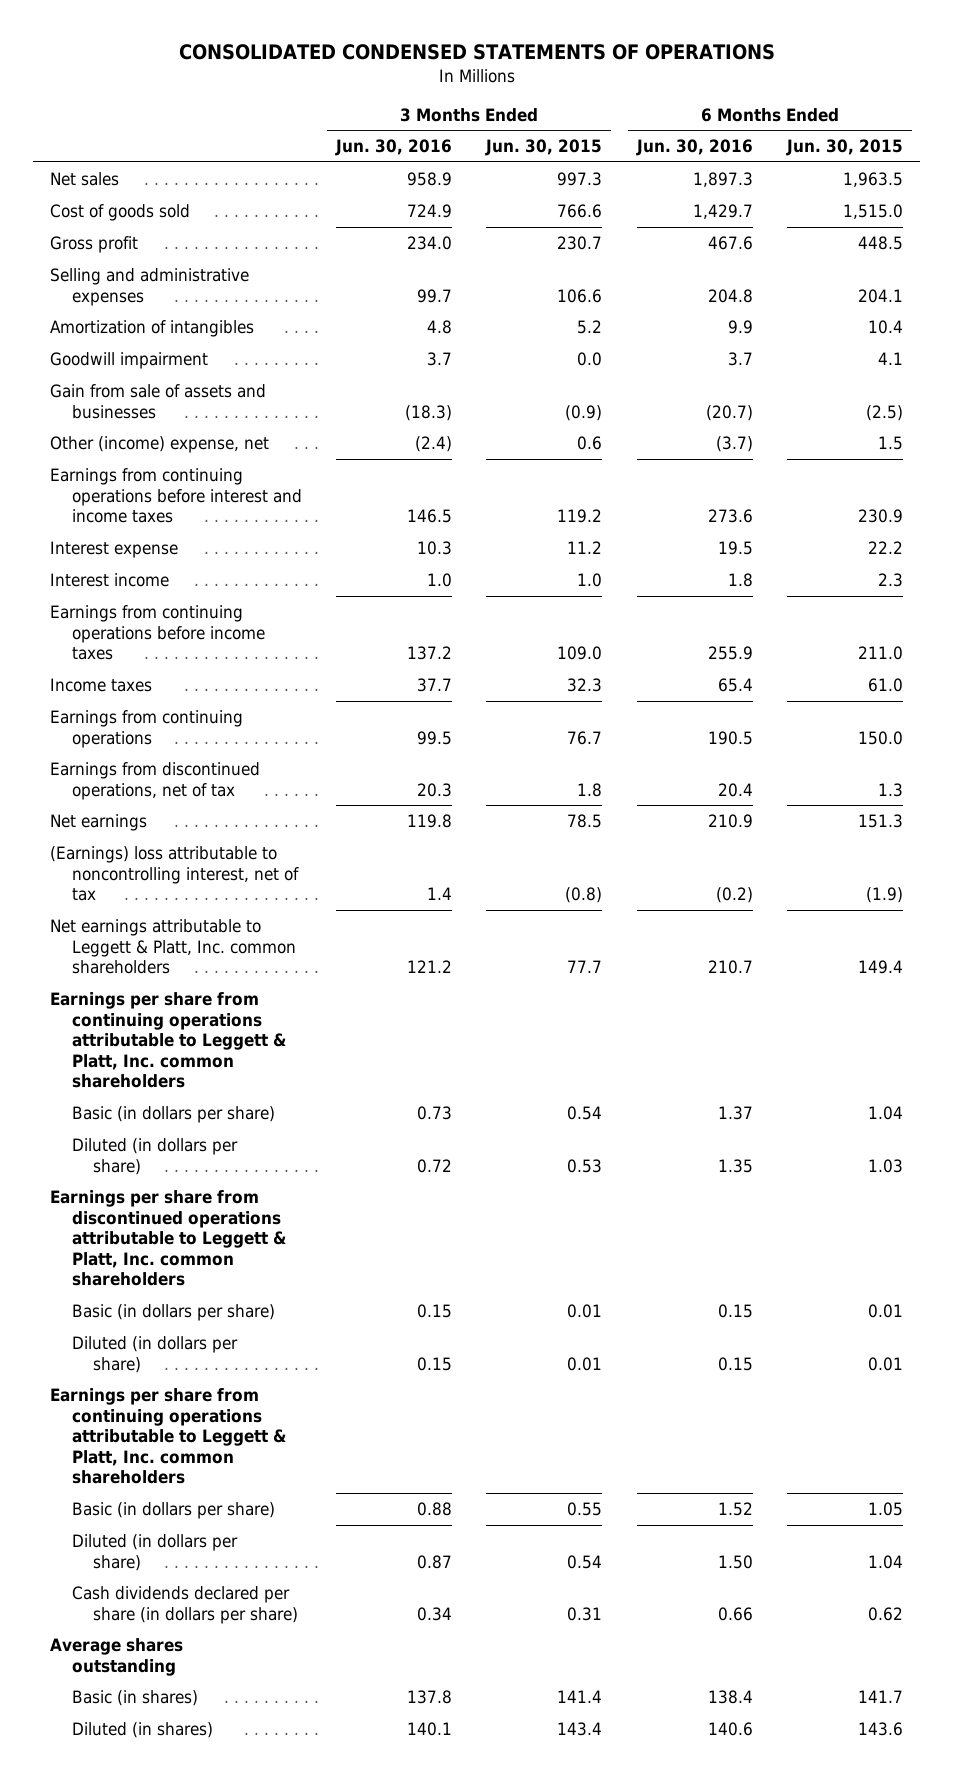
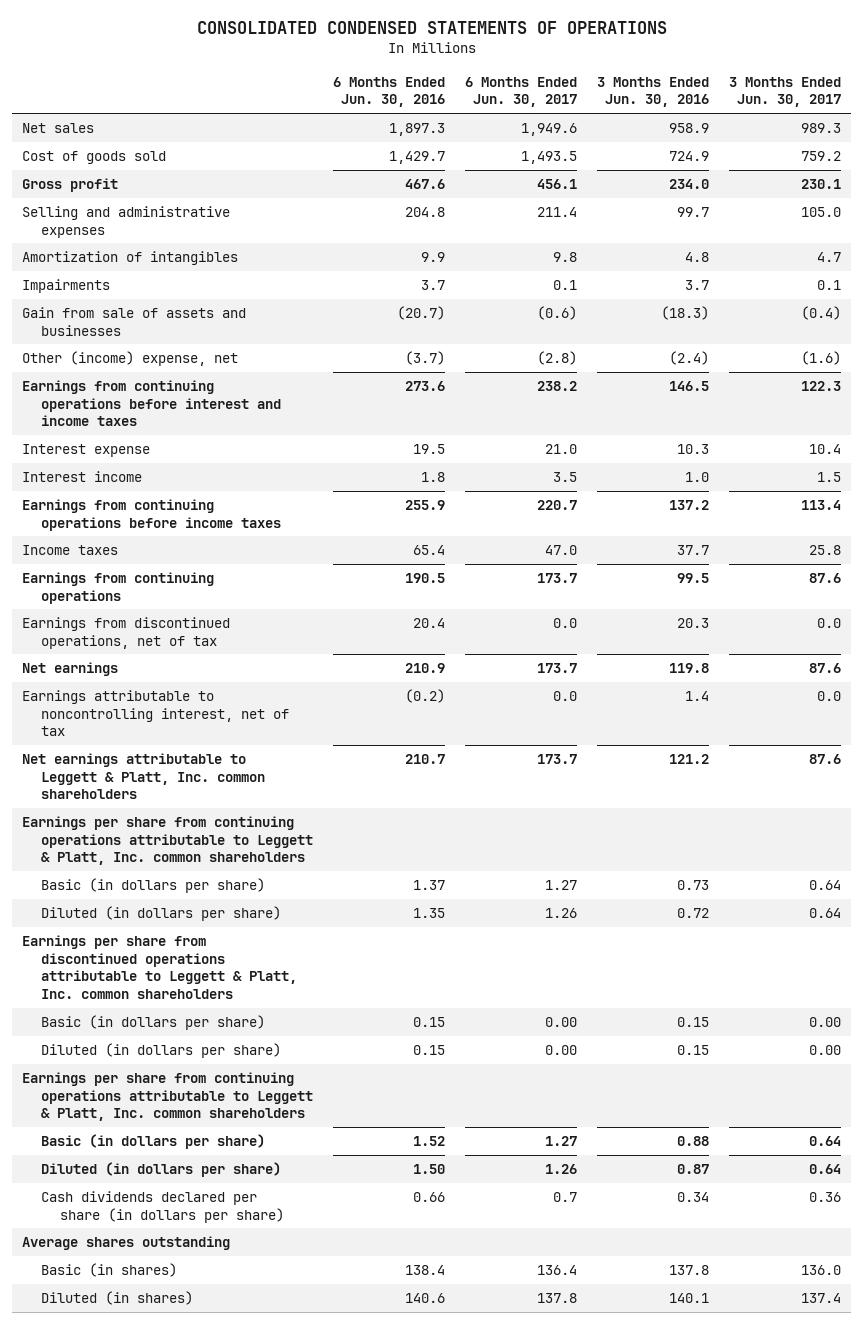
- | 3 Months Ended Jun. 30, 2016 | 3 Months Ended Jun. 30, 2015 | 6 Months Ended Jun. 30, 2016 | 6 Months Ended Jun. 30, 2015
+ | 6 Months Ended Jun. 30, 2016 | 6 Months Ended Jun. 30, 2017 | 3 Months Ended Jun. 30, 2016 | 3 Months Ended Jun. 30, 2017
- Goodwill impairment | 3.7 | 0.0 | 3.7 | 4.1
+ Impairments | 3.7 | 0.1 | 3.7 | 0.1
- (Earnings) loss attributable to noncontrolling interest, net of tax | 1.4 | (0.8) | (0.2) | (1.9)
+ Earnings attributable to noncontrolling interest, net of tax | (0.2) | 0.0 | 1.4 | 0.0

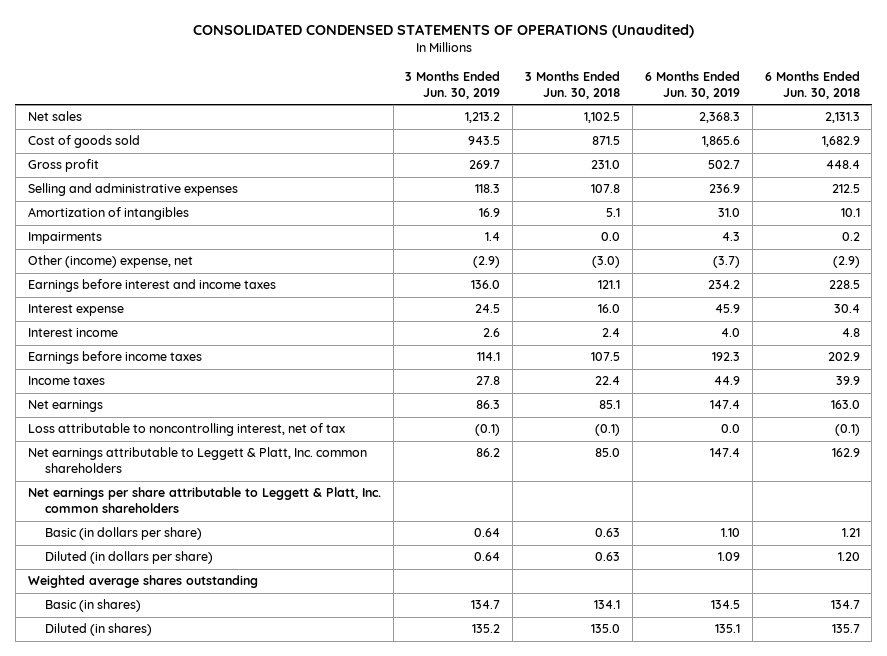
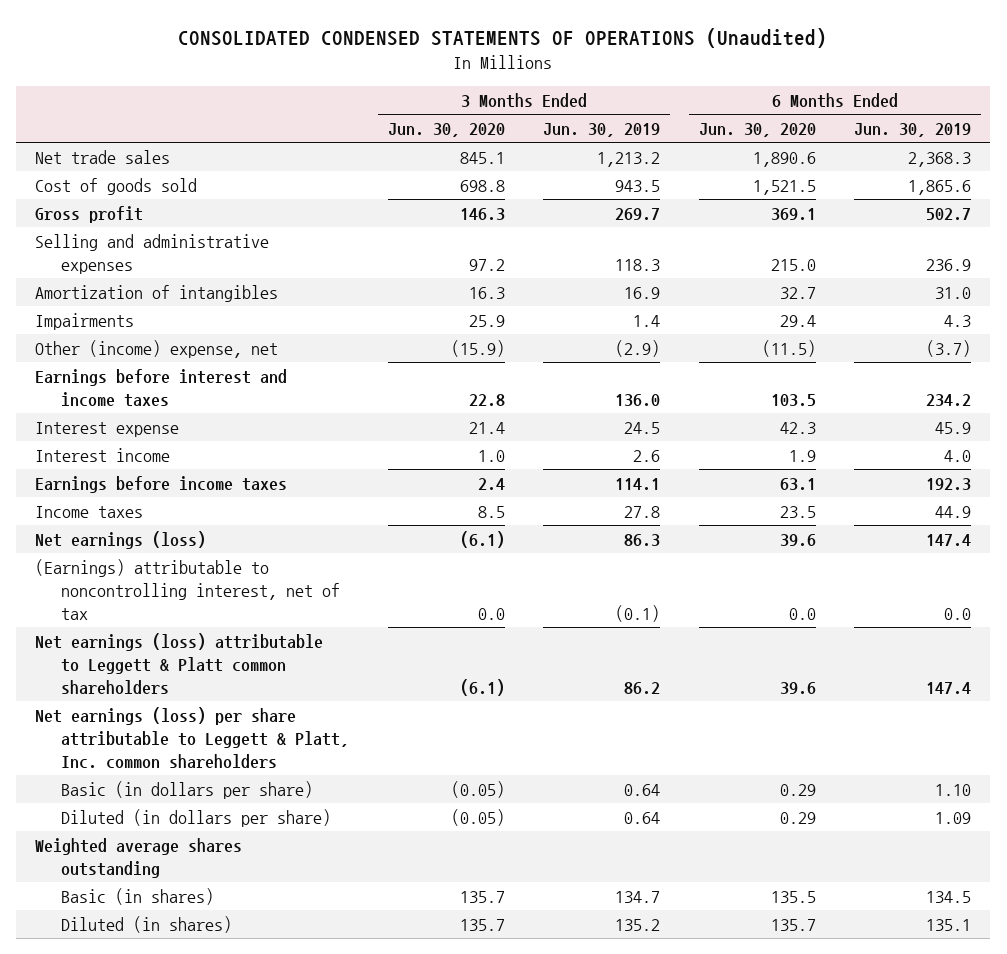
- | 3 Months Ended Jun. 30, 2019 | 3 Months Ended Jun. 30, 2018 | 6 Months Ended Jun. 30, 2019 | 6 Months Ended Jun. 30, 2018
+ | 3 Months Ended Jun. 30, 2020 | 3 Months Ended Jun. 30, 2019 | 6 Months Ended Jun. 30, 2020 | 6 Months Ended Jun. 30, 2019
- Net sales | 1,213.2 | 1,102.5 | 2,368.3 | 2,131.3
+ Net trade sales | 845.1 | 1,213.2 | 1,890.6 | 2,368.3
- Net earnings | 86.3 | 85.1 | 147.4 | 163.0
- Loss attributable to noncontrolling interest, net of tax | (0.1) | (0.1) | 0.0 | (0.1)
- Net earnings attributable to Leggett & Platt, Inc. common shareholders | 86.2 | 85.0 | 147.4 | 162.9
- Net earnings per share attributable to Leggett & Platt, Inc. common shareholders
+ Net earnings (loss) | (6.1) | 86.3 | 39.6 | 147.4
+ (Earnings) attributable to noncontrolling interest, net of tax | 0.0 | (0.1) | 0.0 | 0.0
+ Net earnings (loss) attributable to Leggett & Platt common shareholders | (6.1) | 86.2 | 39.6 | 147.4
+ Net earnings (loss) per share attributable to Leggett & Platt, Inc. common shareholders

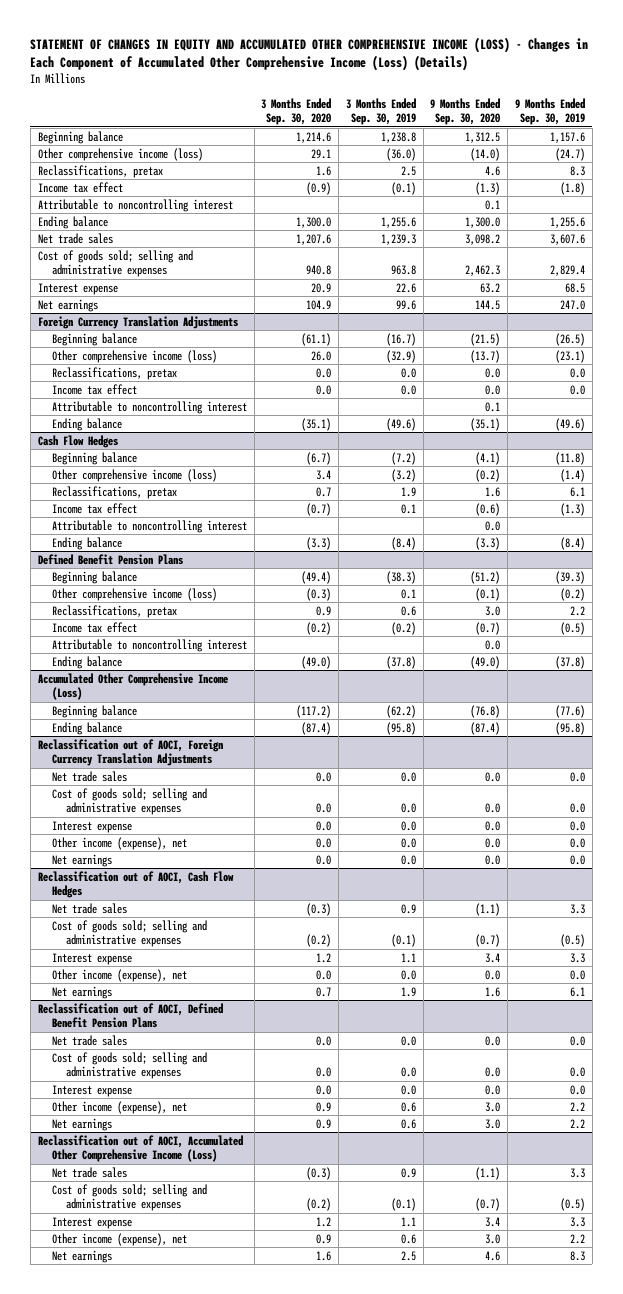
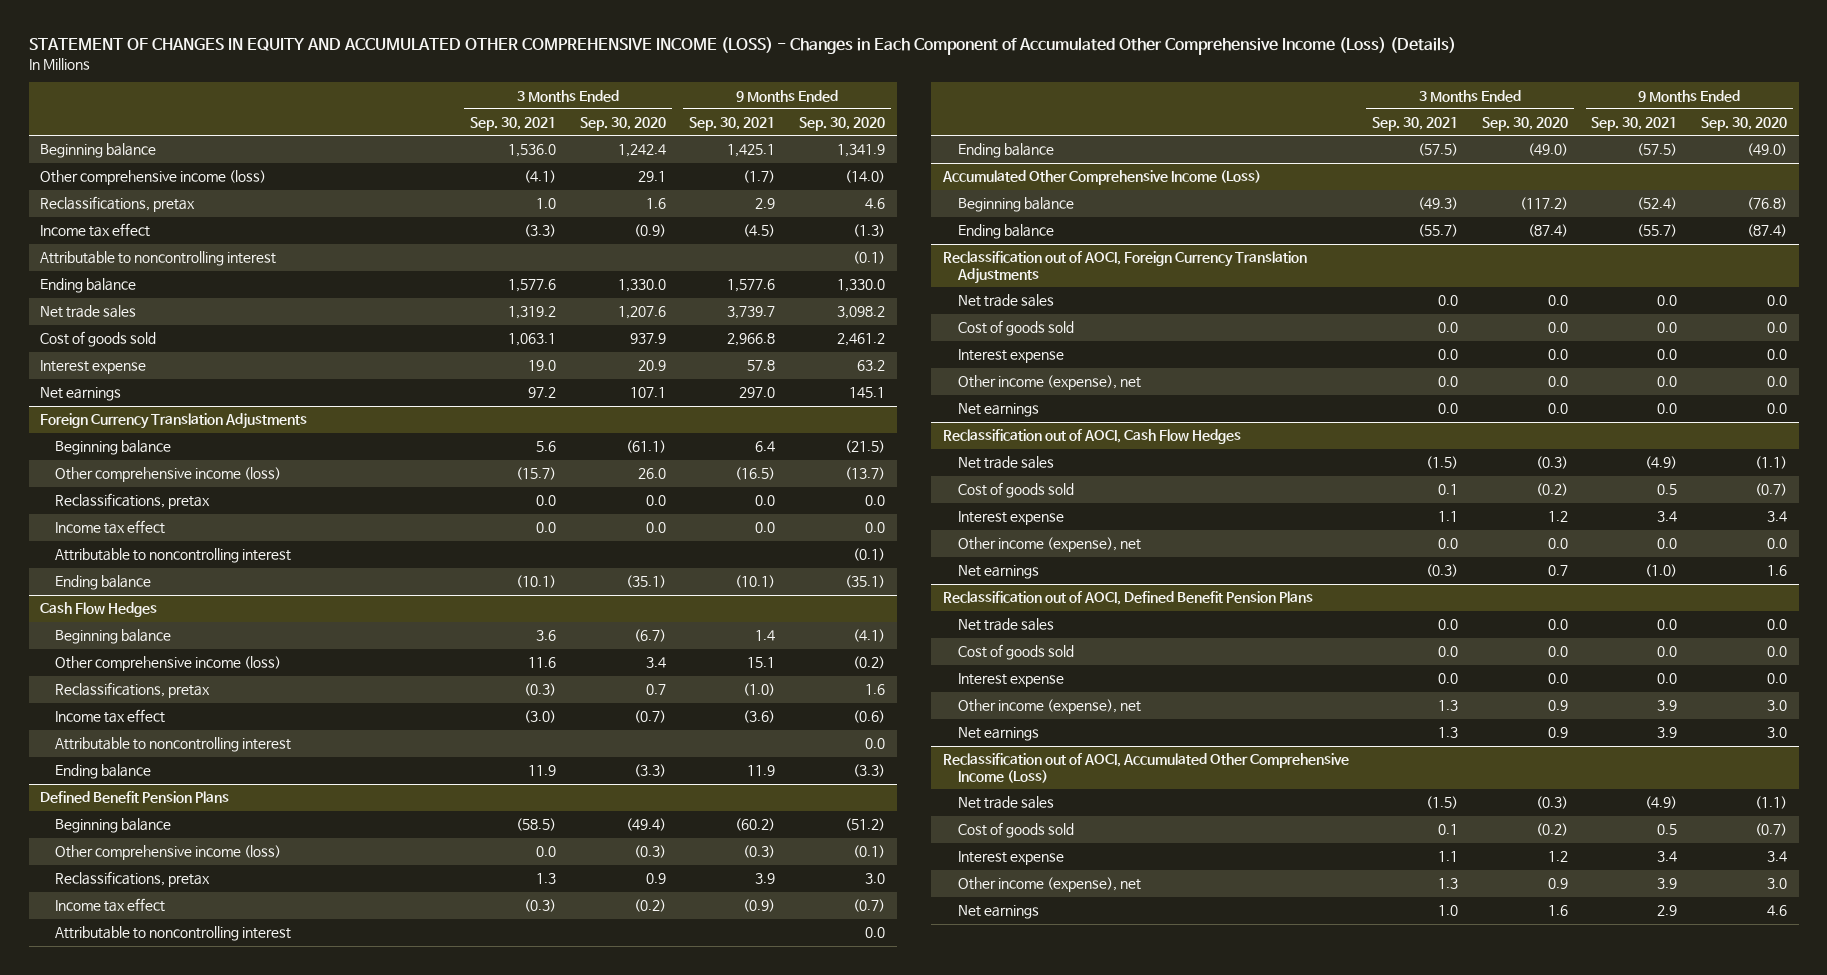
- | 3 Months Ended Sep. 30, 2020 | 3 Months Ended Sep. 30, 2019 | 9 Months Ended Sep. 30, 2020 | 9 Months Ended Sep. 30, 2019
+ | 3 Months Ended Sep. 30, 2021 | 3 Months Ended Sep. 30, 2020 | 9 Months Ended Sep. 30, 2021 | 9 Months Ended Sep. 30, 2020
- Beginning balance | 1,214.6 | 1,238.8 | 1,312.5 | 1,157.6
+ Beginning balance | 1,536.0 | 1,242.4 | 1,425.1 | 1,341.9
- Attributable to noncontrolling interest | | | 0.1 |
- Ending balance | 1,300.0 | 1,255.6 | 1,300.0 | 1,255.6
+ Attributable to noncontrolling interest | | | | (0.1)
+ Ending balance | 1,577.6 | 1,330.0 | 1,577.6 | 1,330.0
- Cost of goods sold; selling and administrative expenses | 940.8 | 963.8 | 2,462.3 | 2,829.4
+ Cost of goods sold | 1,063.1 | 937.9 | 2,966.8 | 2,461.2
- Net earnings | 104.9 | 99.6 | 144.5 | 247.0
+ Net earnings | 97.2 | 107.1 | 297.0 | 145.1
@ Foreign Currency Translation Adjustments
- Attributable to noncontrolling interest | | | 0.1 |
+ Attributable to noncontrolling interest | | | | (0.1)
@ Reclassification out of AOCI, Foreign Currency Translation Adjustments
- Cost of goods sold; selling and administrative expenses | 0.0 | 0.0 | 0.0 | 0.0
+ Cost of goods sold | 0.0 | 0.0 | 0.0 | 0.0
@ Reclassification out of AOCI, Cash Flow Hedges
- Cost of goods sold; selling and administrative expenses | (0.2) | (0.1) | (0.7) | (0.5)
+ Cost of goods sold | 0.1 | (0.2) | 0.5 | (0.7)
@ Reclassification out of AOCI, Defined Benefit Pension Plans
- Cost of goods sold; selling and administrative expenses | 0.0 | 0.0 | 0.0 | 0.0
+ Cost of goods sold | 0.0 | 0.0 | 0.0 | 0.0
@ Reclassification out of AOCI, Accumulated Other Comprehensive Income (Loss)
- Cost of goods sold; selling and administrative expenses | (0.2) | (0.1) | (0.7) | (0.5)
+ Cost of goods sold | 0.1 | (0.2) | 0.5 | (0.7)

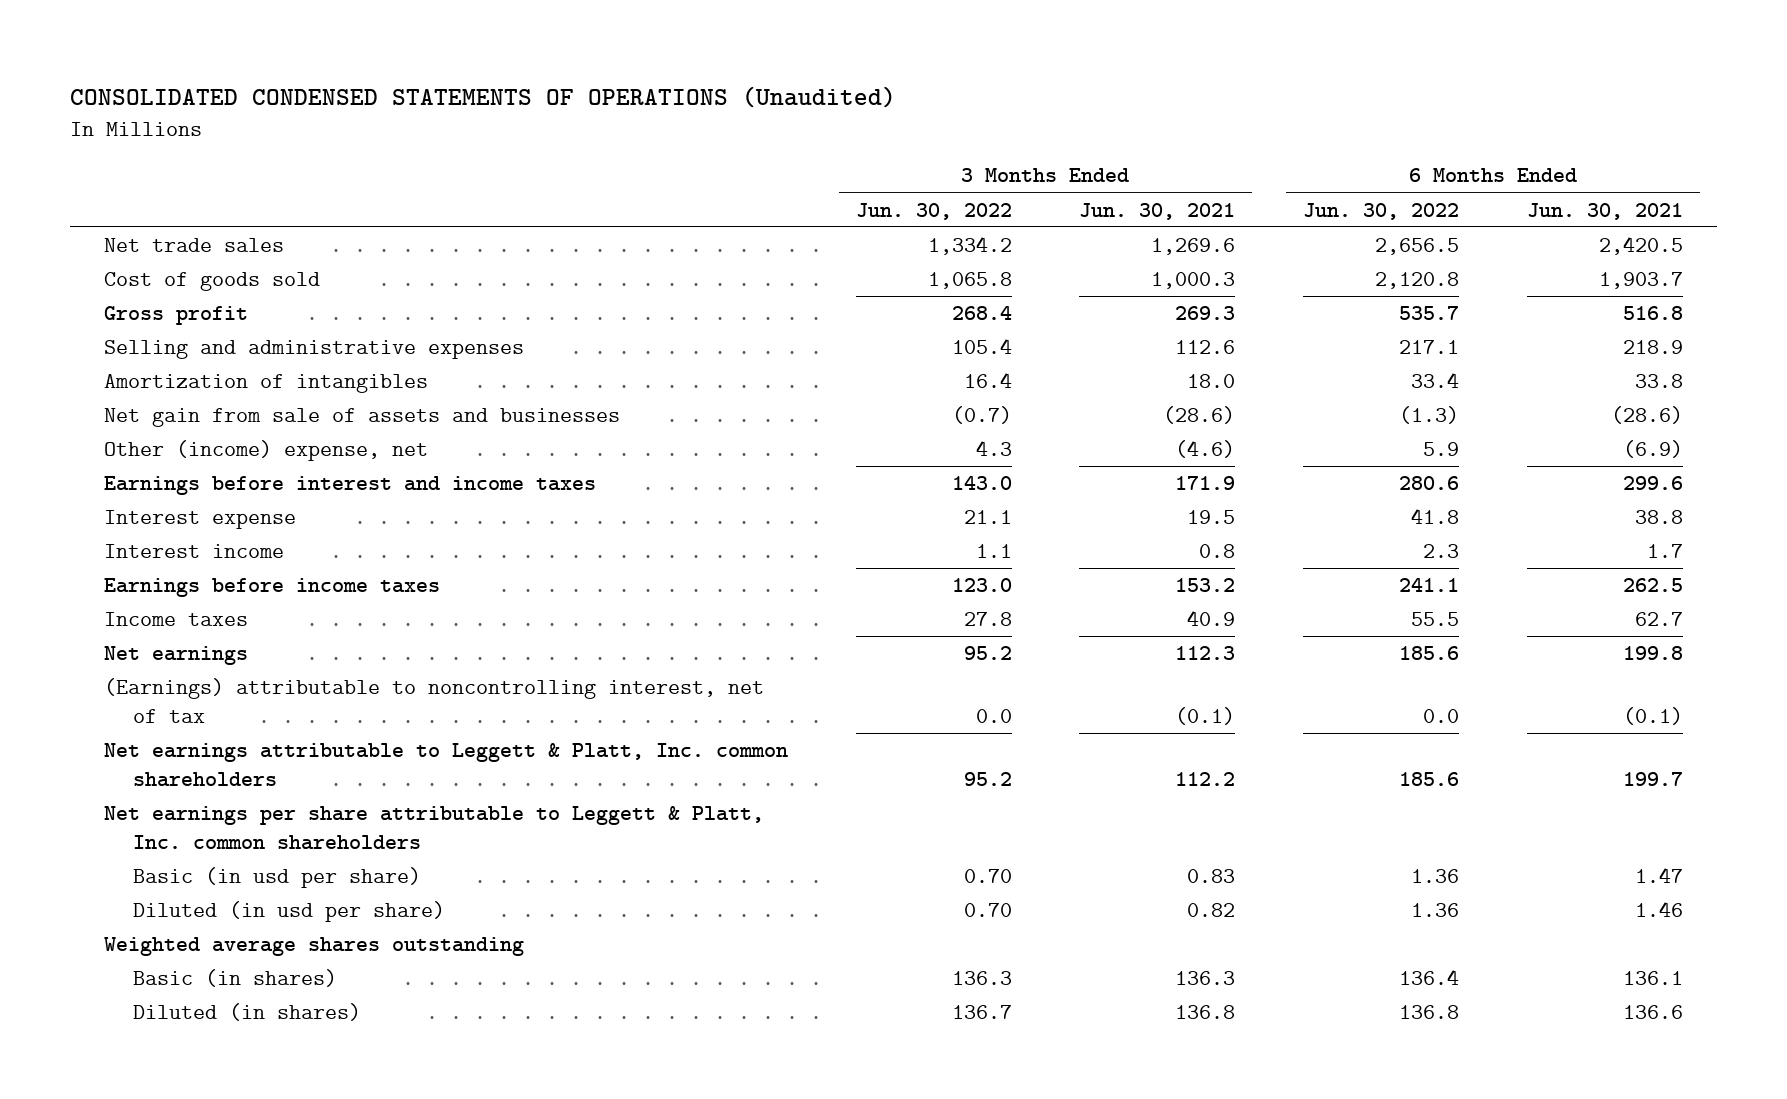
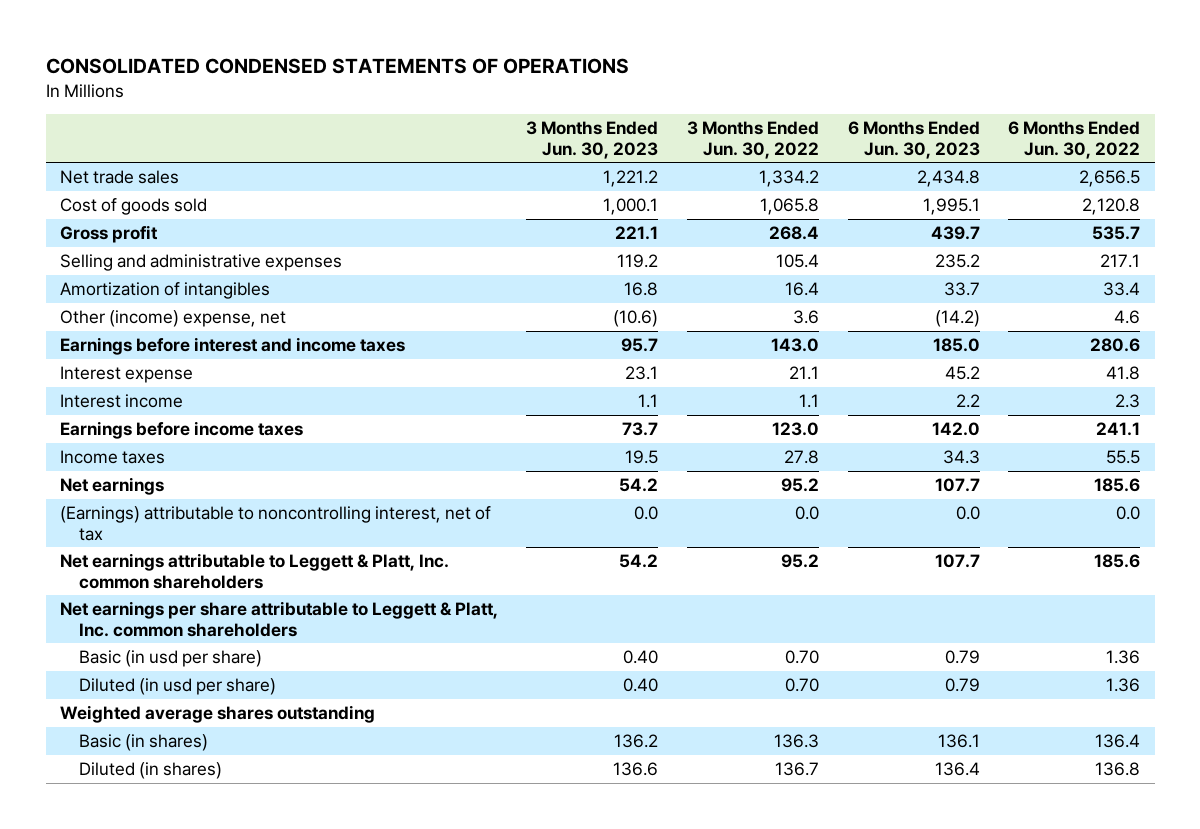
- CONSOLIDATED CONDENSED STATEMENTS OF OPERATIONS (Unaudited)
+ CONSOLIDATED CONDENSED STATEMENTS OF OPERATIONS
- | 3 Months Ended Jun. 30, 2022 | 3 Months Ended Jun. 30, 2021 | 6 Months Ended Jun. 30, 2022 | 6 Months Ended Jun. 30, 2021
+ | 3 Months Ended Jun. 30, 2023 | 3 Months Ended Jun. 30, 2022 | 6 Months Ended Jun. 30, 2023 | 6 Months Ended Jun. 30, 2022
- Net gain from sale of assets and businesses | (0.7) | (28.6) | (1.3) | (28.6)
- Other (income) expense, net | 4.3 | (4.6) | 5.9 | (6.9)
+ Other (income) expense, net | (10.6) | 3.6 | (14.2) | 4.6

